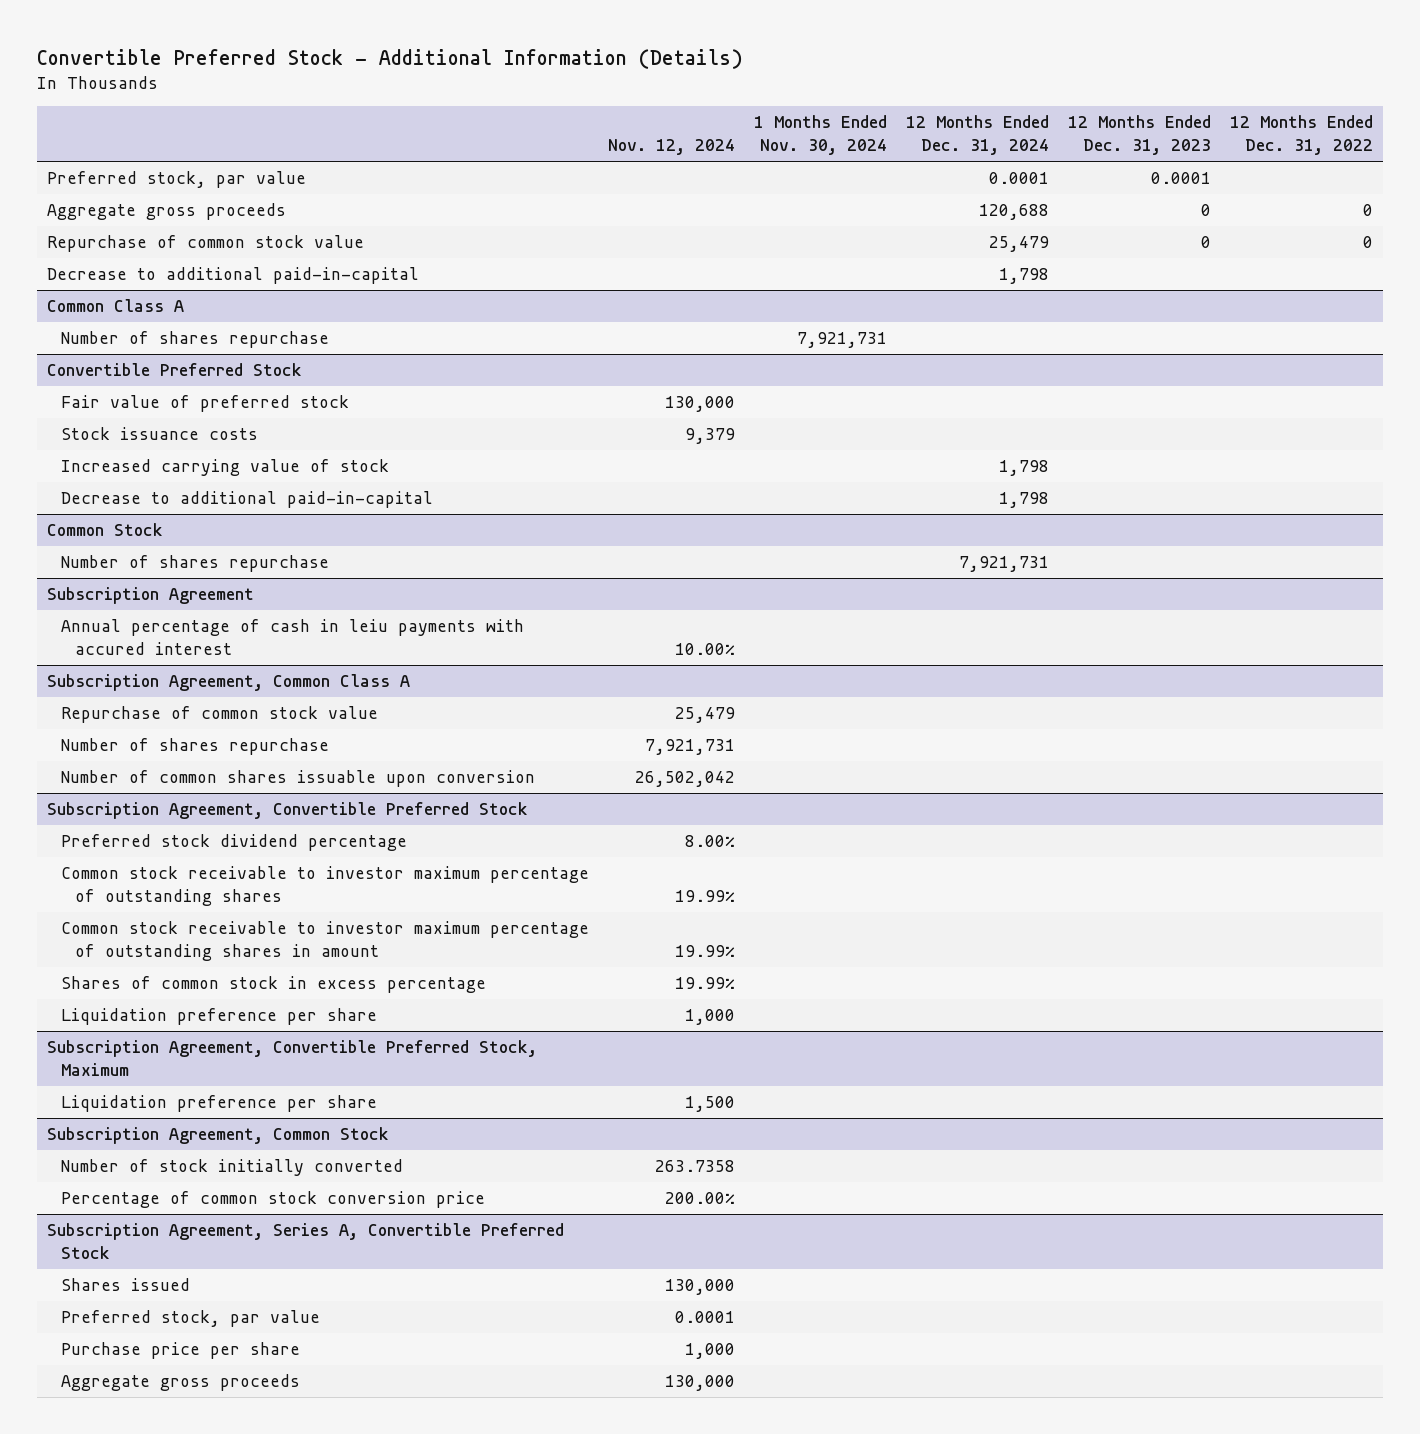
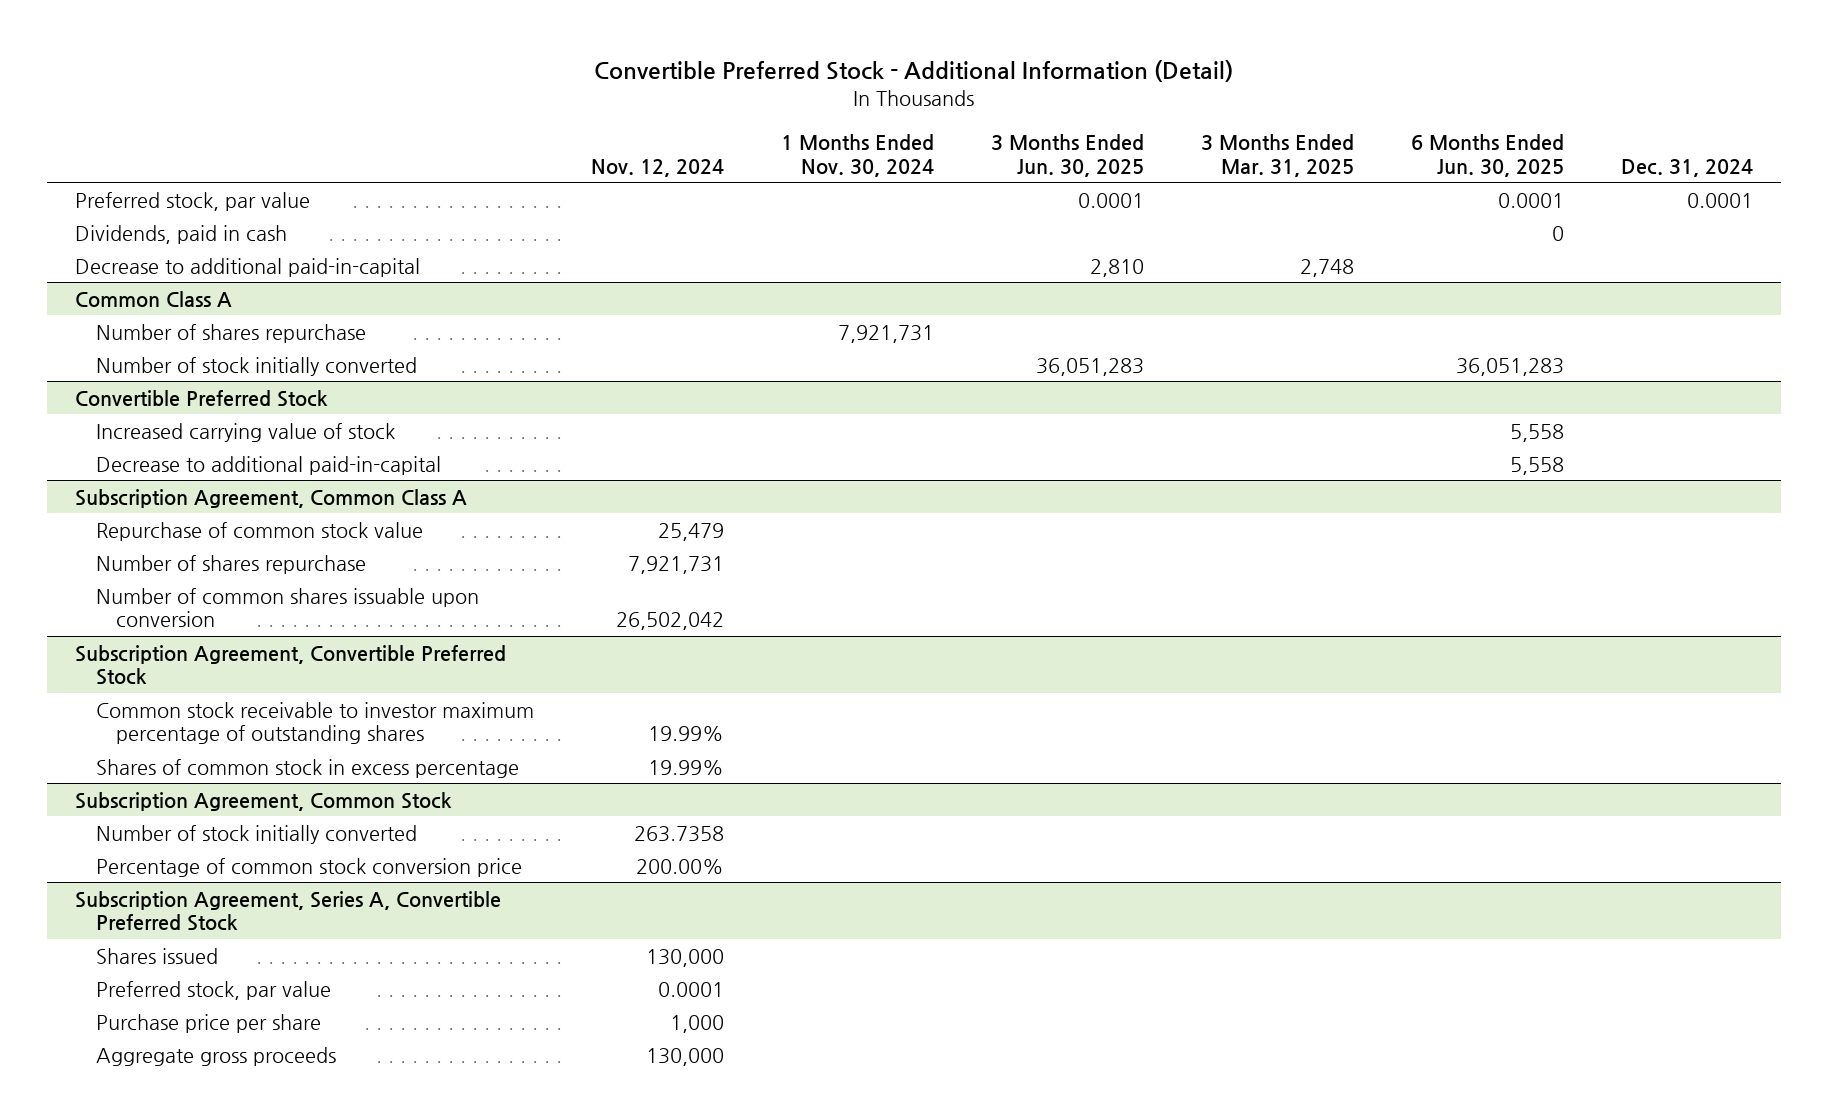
- Convertible Preferred Stock - Additional Information (Details)
+ Convertible Preferred Stock - Additional Information (Detail)
- | Nov. 12, 2024 | 1 Months Ended Nov. 30, 2024 | 12 Months Ended Dec. 31, 2024 | 12 Months Ended Dec. 31, 2023 | 12 Months Ended Dec. 31, 2022
+ | Nov. 12, 2024 | 1 Months Ended Nov. 30, 2024 | 3 Months Ended Jun. 30, 2025 | 3 Months Ended Mar. 31, 2025 | 6 Months Ended Jun. 30, 2025 | Dec. 31, 2024
- Aggregate gross proceeds | | | 120,688 | 0 | 0
- Repurchase of common stock value | | | 25,479 | 0 | 0
+ Dividends, paid in cash | | | | | 0 |
@ Common Class A
+ Number of stock initially converted | | | 36,051,283 | | 36,051,283 |
@ Convertible Preferred Stock
- Fair value of preferred stock | 130,000 | | | |
- Stock issuance costs | 9,379 | | | |
- Common Stock
- Number of shares repurchase | | | 7,921,731 | |
- Subscription Agreement
- Annual percentage of cash in leiu payments with accured interest | 10.00% | | | |
@ Subscription Agreement, Convertible Preferred Stock
- Preferred stock dividend percentage | 8.00% | | | |
- Common stock receivable to investor maximum percentage of outstanding shares in amount | 19.99% | | | |
- Liquidation preference per share | 1,000 | | | |
- Subscription Agreement, Convertible Preferred Stock, Maximum
- Liquidation preference per share | 1,500 | | | |

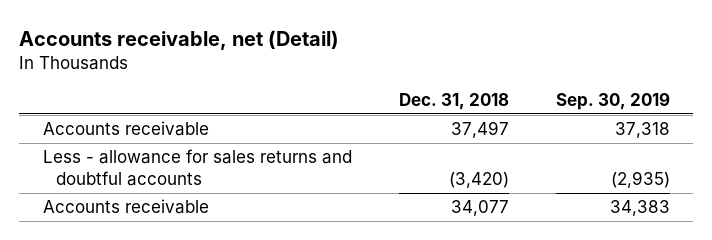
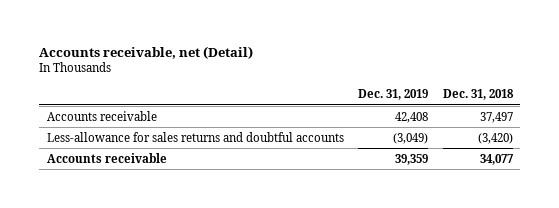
- | Dec. 31, 2018 | Sep. 30, 2019
+ | Dec. 31, 2019 | Dec. 31, 2018
- Less - allowance for sales returns and doubtful accounts | (3,420) | (2,935)
+ Less-allowance for sales returns and doubtful accounts | (3,049) | (3,420)

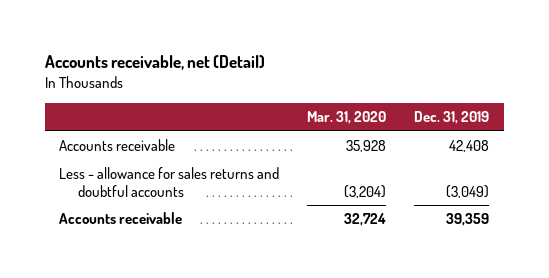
- | Dec. 31, 2019 | Dec. 31, 2018
+ | Mar. 31, 2020 | Dec. 31, 2019
- Less-allowance for sales returns and doubtful accounts | (3,049) | (3,420)
+ Less - allowance for sales returns and doubtful accounts | (3,204) | (3,049)

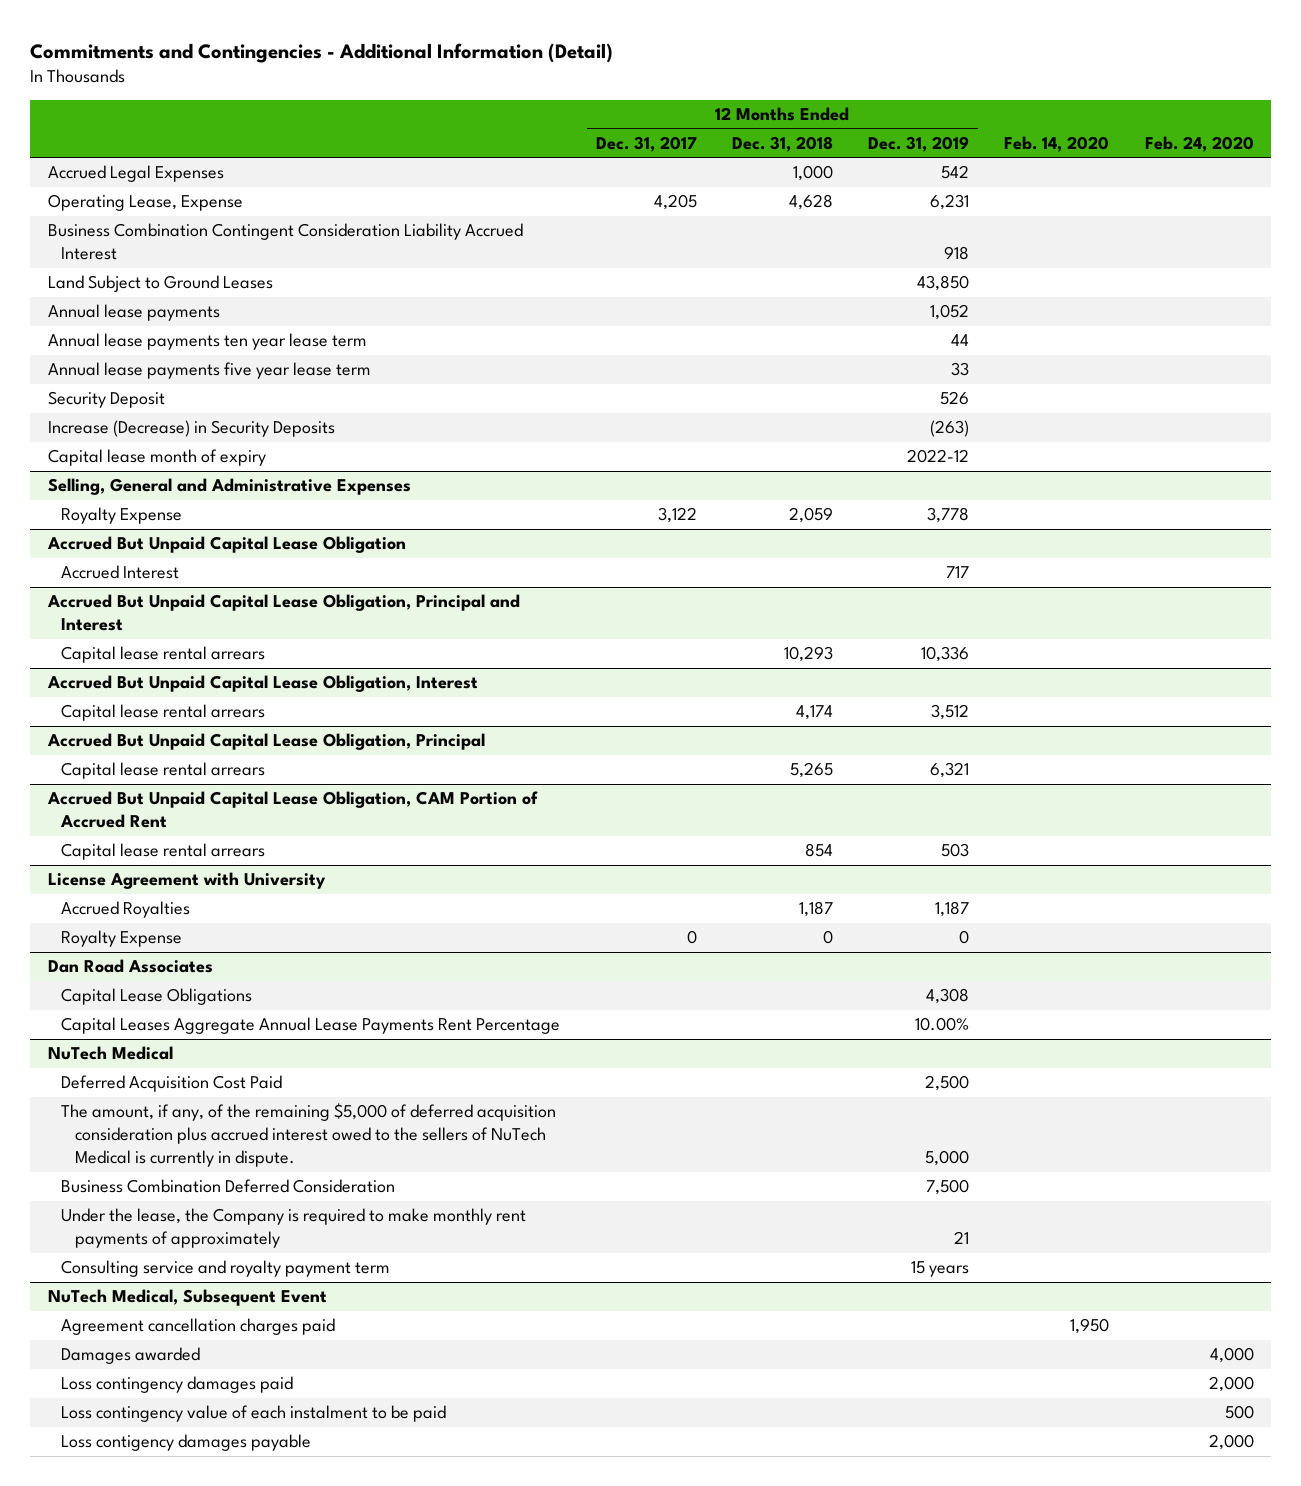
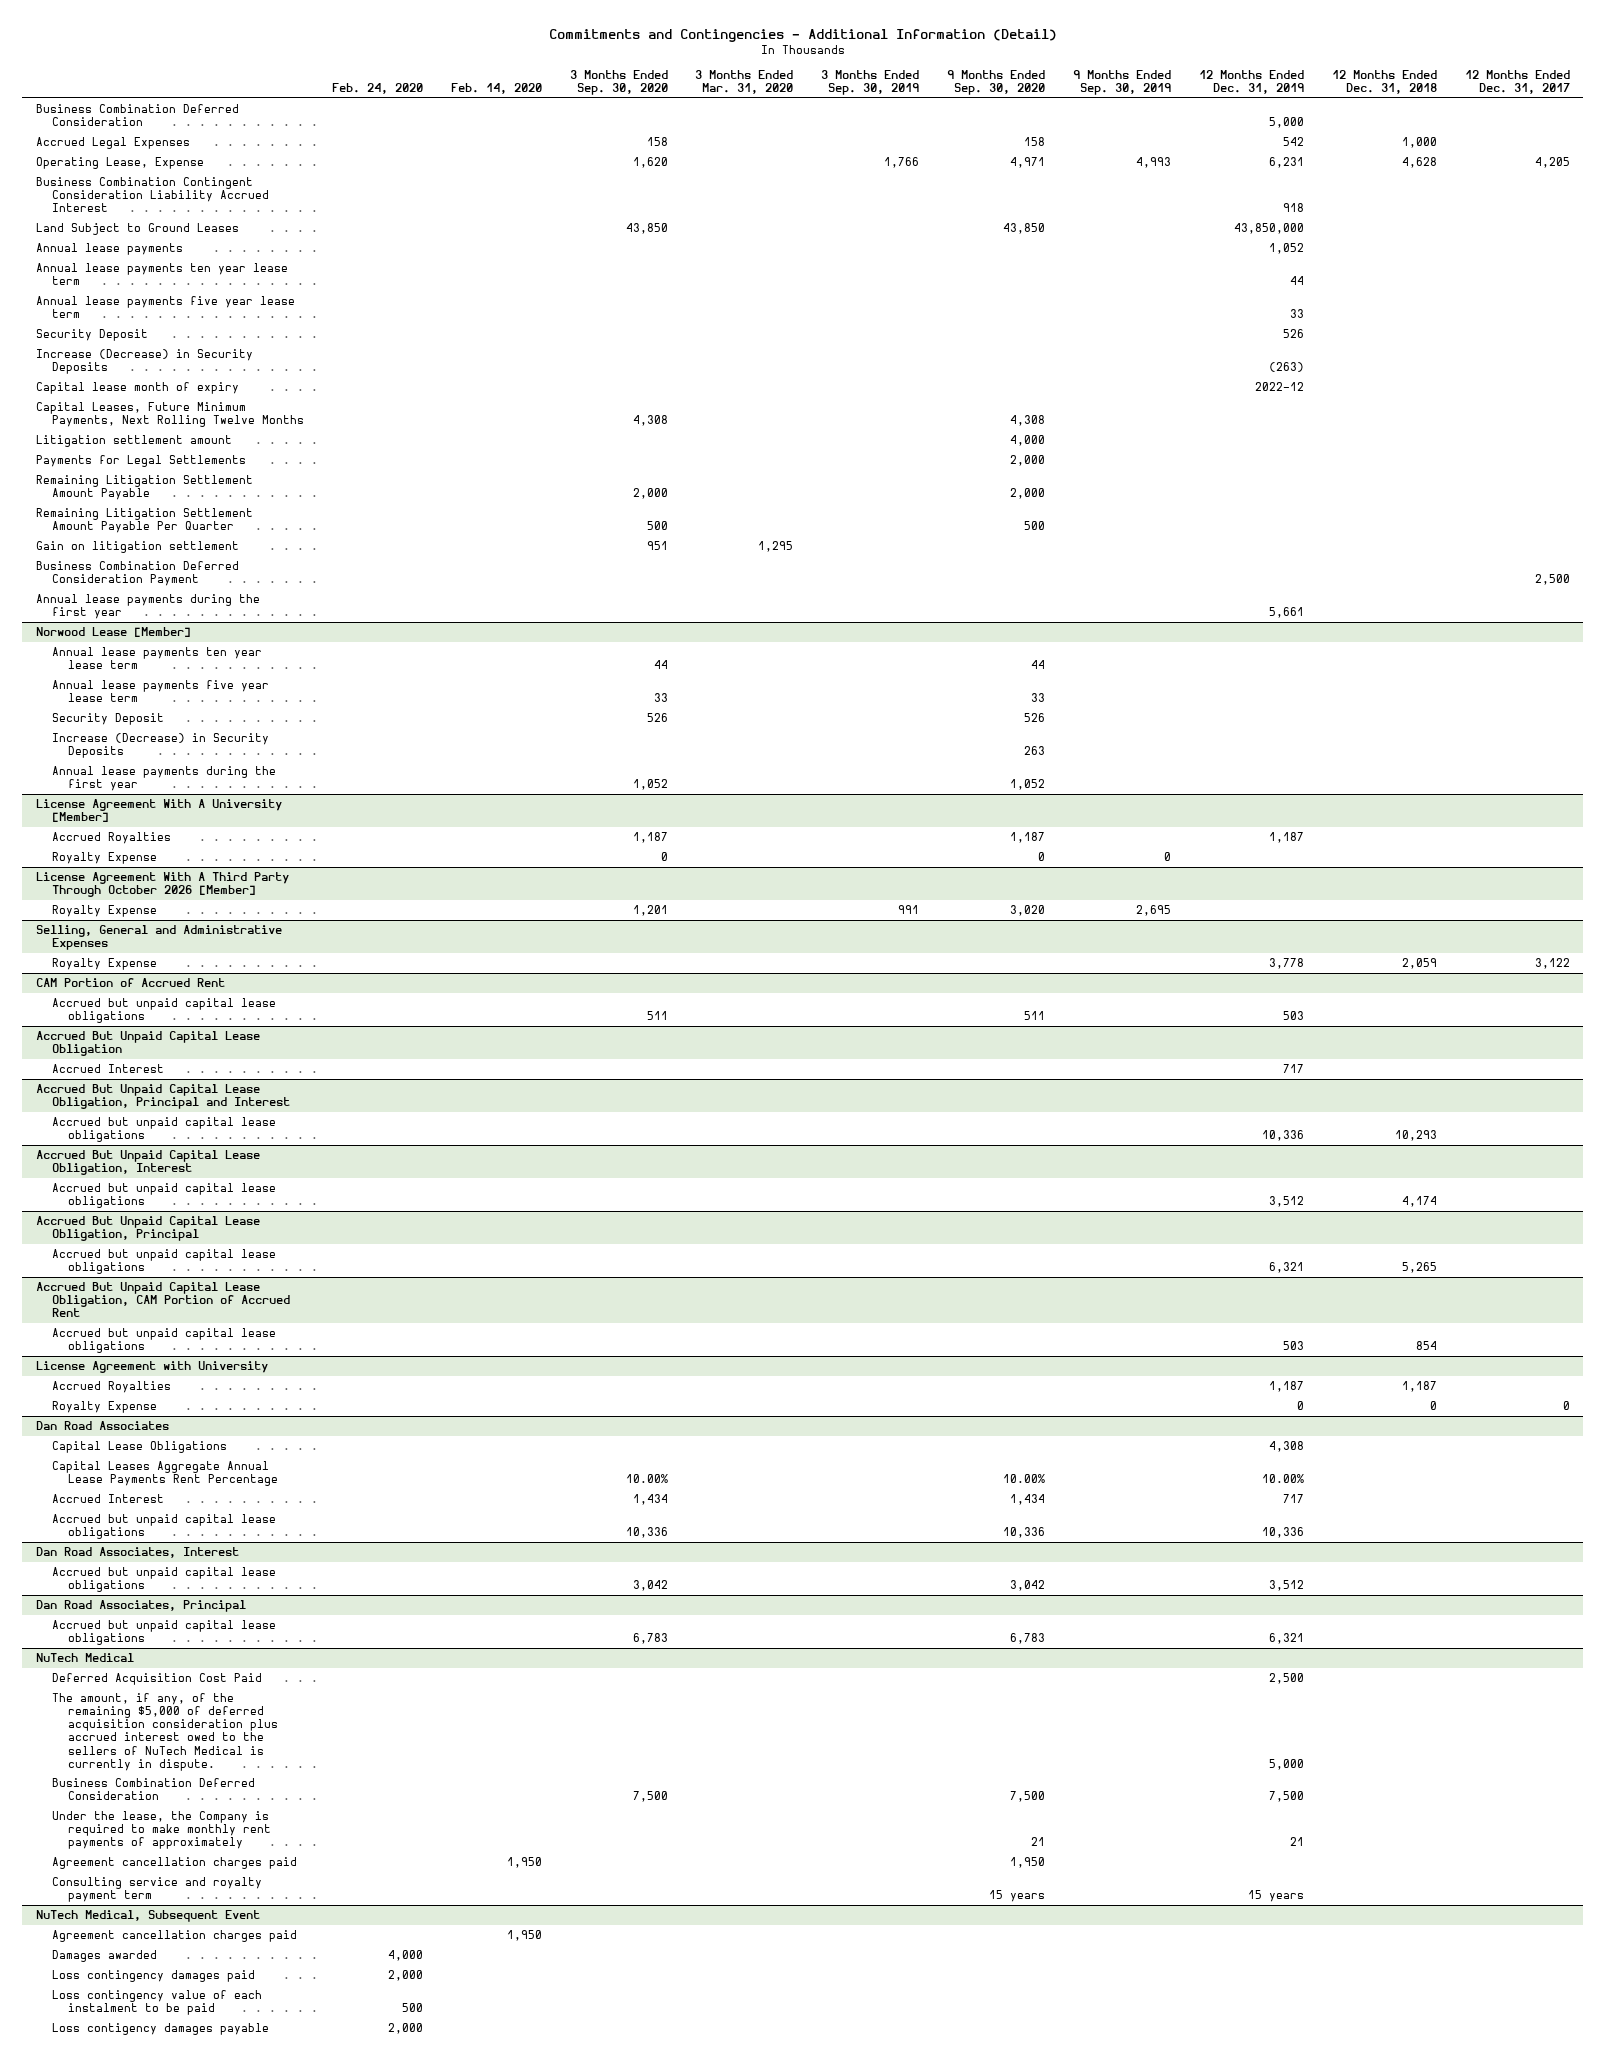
- | 12 Months Ended Dec. 31, 2017 | 12 Months Ended Dec. 31, 2018 | 12 Months Ended Dec. 31, 2019 | Feb. 14, 2020 | Feb. 24, 2020
+ | Feb. 24, 2020 | Feb. 14, 2020 | 3 Months Ended Sep. 30, 2020 | 3 Months Ended Mar. 31, 2020 | 3 Months Ended Sep. 30, 2019 | 9 Months Ended Sep. 30, 2020 | 9 Months Ended Sep. 30, 2019 | 12 Months Ended Dec. 31, 2019 | 12 Months Ended Dec. 31, 2018 | 12 Months Ended Dec. 31, 2017
+ Business Combination Deferred Consideration | | | | | | | | 5,000 | |
- Land Subject to Ground Leases | | | 43,850 | |
+ Land Subject to Ground Leases | | | 43,850 | | | 43,850 | | 43,850,000 | |
+ Capital Leases, Future Minimum Payments, Next Rolling Twelve Months | | | 4,308 | | | 4,308 | | | |
+ Litigation settlement amount | | | | | | 4,000 | | | |
+ Payments for Legal Settlements | | | | | | 2,000 | | | |
+ Remaining Litigation Settlement Amount Payable | | | 2,000 | | | 2,000 | | | |
+ Remaining Litigation Settlement Amount Payable Per Quarter | | | 500 | | | 500 | | | |
+ Gain on litigation settlement | | | 951 | 1,295 | | | | | |
+ Business Combination Deferred Consideration Payment | | | | | | | | | | 2,500
+ Annual lease payments during the first year | | | | | | | | 5,661 | |
+ Norwood Lease [Member]
+ Annual lease payments ten year lease term | | | 44 | | | 44 | | | |
+ Annual lease payments five year lease term | | | 33 | | | 33 | | | |
+ Security Deposit | | | 526 | | | 526 | | | |
+ Increase (Decrease) in Security Deposits | | | | | | 263 | | | |
+ Annual lease payments during the first year | | | 1,052 | | | 1,052 | | | |
+ License Agreement With A University [Member]
+ Accrued Royalties | | | 1,187 | | | 1,187 | | 1,187 | |
+ Royalty Expense | | | 0 | | | 0 | 0 | | |
+ License Agreement With A Third Party Through October 2026 [Member]
+ Royalty Expense | | | 1,201 | | 991 | 3,020 | 2,695 | | |
+ CAM Portion of Accrued Rent
+ Accrued but unpaid capital lease obligations | | | 511 | | | 511 | | 503 | |
@ Accrued But Unpaid Capital Lease Obligation, Principal and Interest
- Capital lease rental arrears | | 10,293 | 10,336 | |
+ Accrued but unpaid capital lease obligations | | | | | | | | 10,336 | 10,293 |
@ Accrued But Unpaid Capital Lease Obligation, Interest
- Capital lease rental arrears | | 4,174 | 3,512 | |
+ Accrued but unpaid capital lease obligations | | | | | | | | 3,512 | 4,174 |
@ Accrued But Unpaid Capital Lease Obligation, Principal
- Capital lease rental arrears | | 5,265 | 6,321 | |
+ Accrued but unpaid capital lease obligations | | | | | | | | 6,321 | 5,265 |
@ Accrued But Unpaid Capital Lease Obligation, CAM Portion of Accrued Rent
- Capital lease rental arrears | | 854 | 503 | |
+ Accrued but unpaid capital lease obligations | | | | | | | | 503 | 854 |
@ Dan Road Associates
+ Accrued Interest | | | 1,434 | | | 1,434 | | 717 | |
+ Accrued but unpaid capital lease obligations | | | 10,336 | | | 10,336 | | 10,336 | |
+ Dan Road Associates, Interest
+ Accrued but unpaid capital lease obligations | | | 3,042 | | | 3,042 | | 3,512 | |
+ Dan Road Associates, Principal
+ Accrued but unpaid capital lease obligations | | | 6,783 | | | 6,783 | | 6,321 | |
@ NuTech Medical
+ Agreement cancellation charges paid | | 1,950 | | | | 1,950 | | | |

